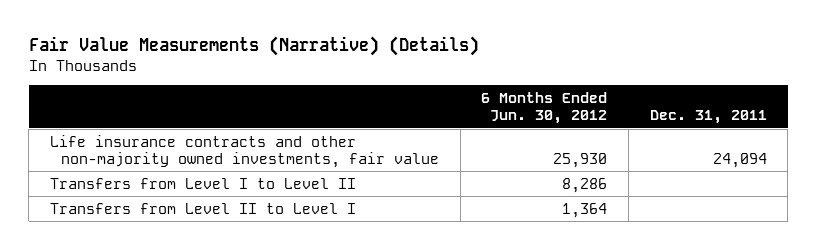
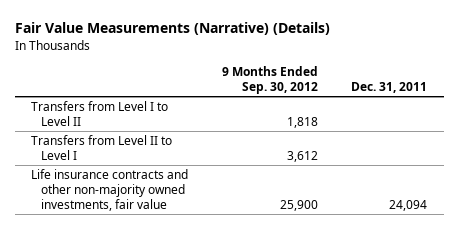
- | 6 Months Ended Jun. 30, 2012 | Dec. 31, 2011
+ | 9 Months Ended Sep. 30, 2012 | Dec. 31, 2011
moved down: Life insurance contracts and other non-majority owned investments, fair value | 25,900 | 24,094

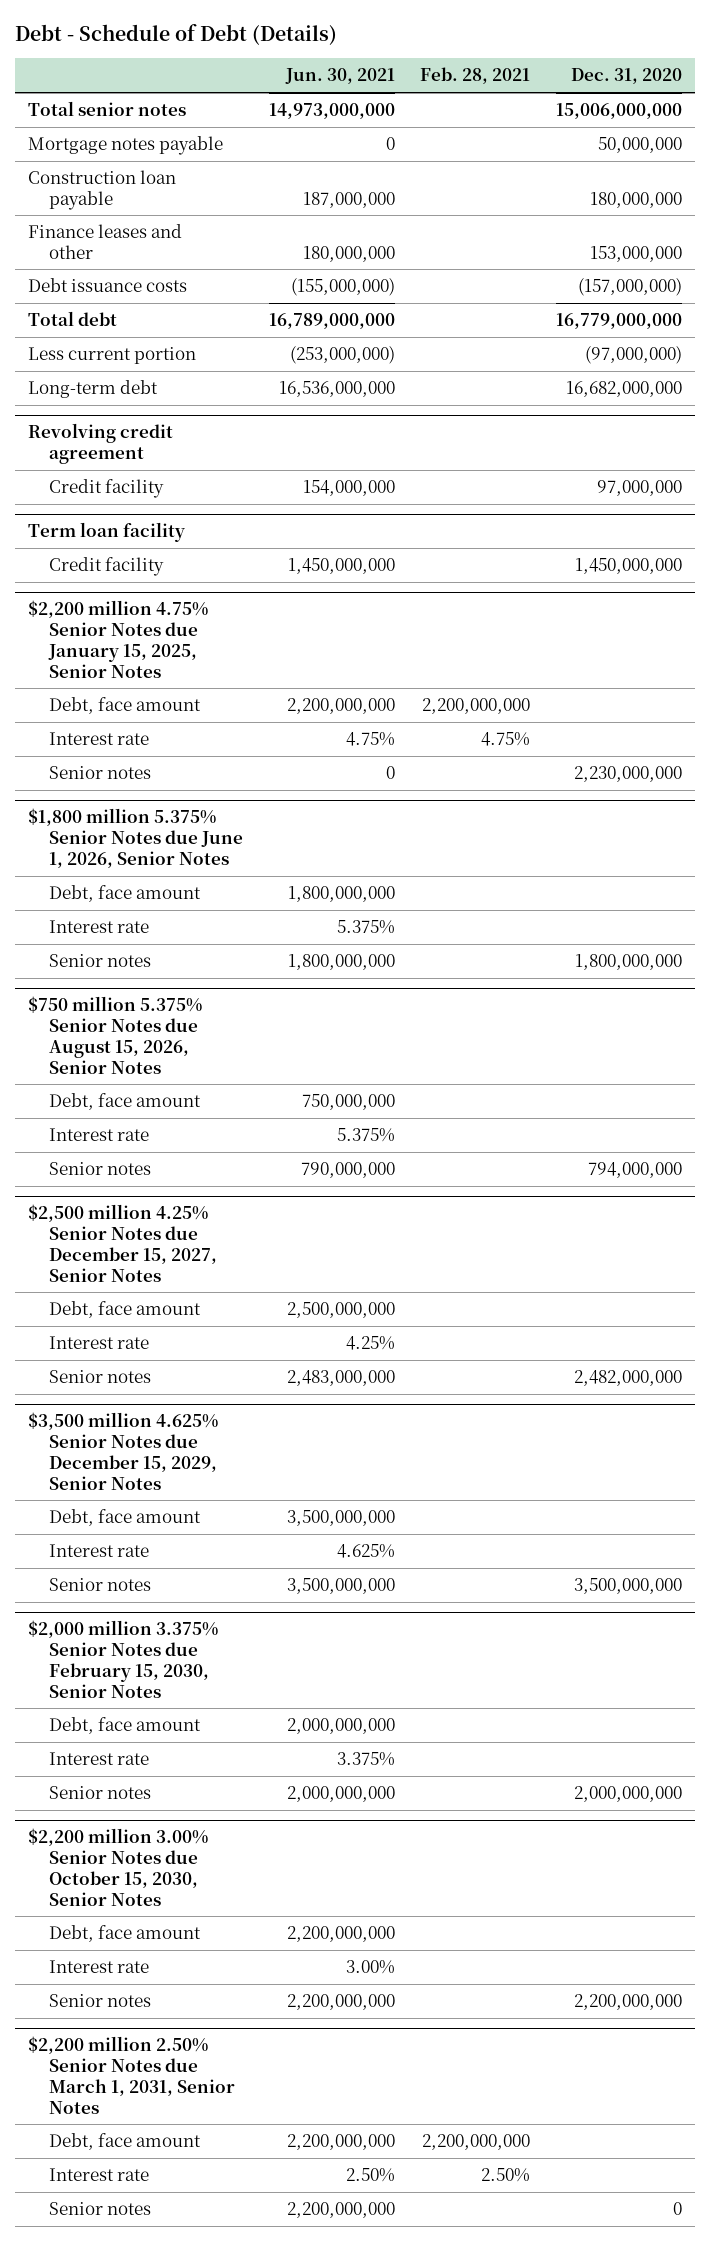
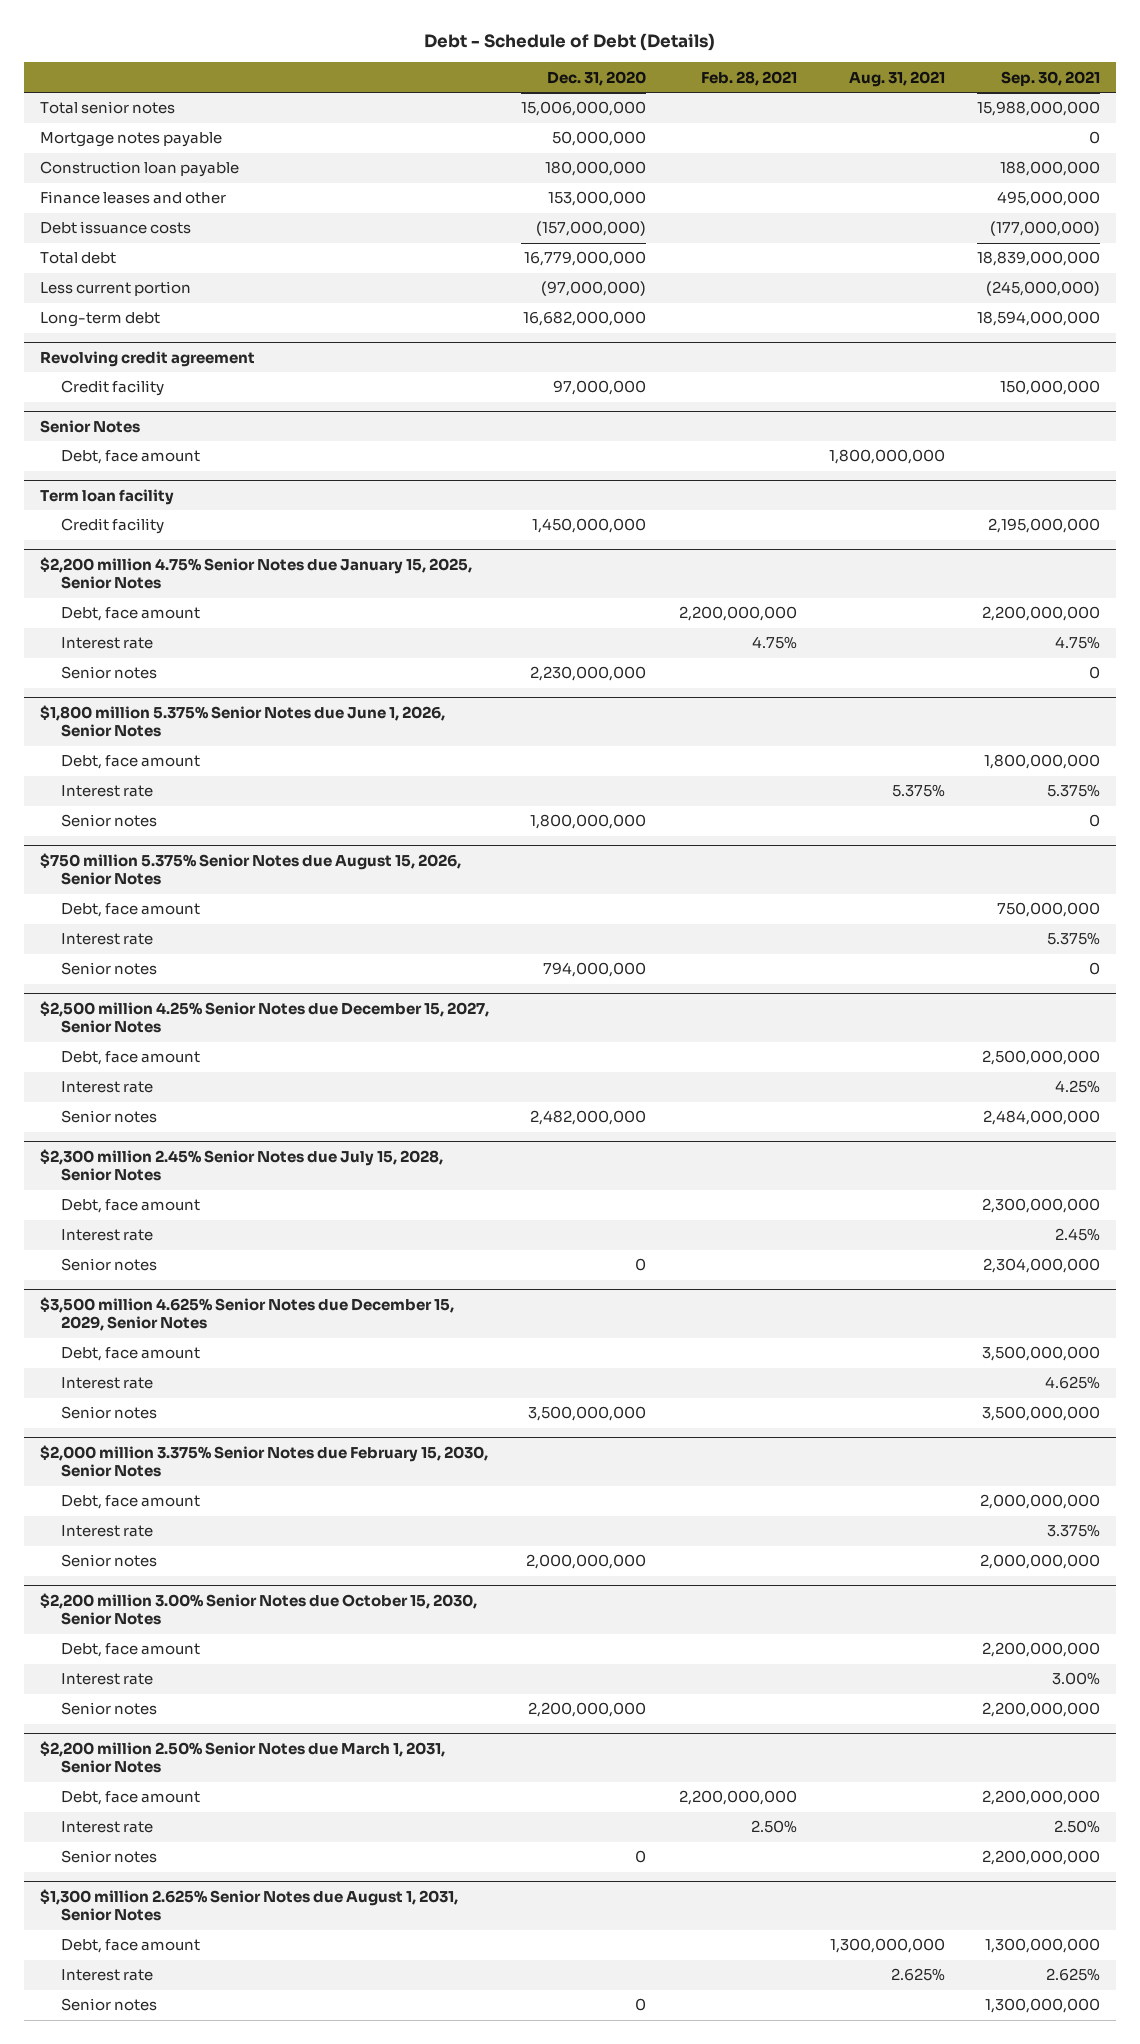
- | Jun. 30, 2021 | Feb. 28, 2021 | Dec. 31, 2020
+ | Dec. 31, 2020 | Feb. 28, 2021 | Aug. 31, 2021 | Sep. 30, 2021
+ Senior Notes
+ Debt, face amount | | | 1,800,000,000 |
+ $2,300 million 2.45% Senior Notes due July 15, 2028, Senior Notes
+ Debt, face amount | | | | 2,300,000,000
+ Interest rate | | | | 2.45%
+ Senior notes | 0 | | | 2,304,000,000
+ $1,300 million 2.625% Senior Notes due August 1, 2031, Senior Notes
+ Debt, face amount | | | 1,300,000,000 | 1,300,000,000
+ Interest rate | | | 2.625% | 2.625%
+ Senior notes | 0 | | | 1,300,000,000

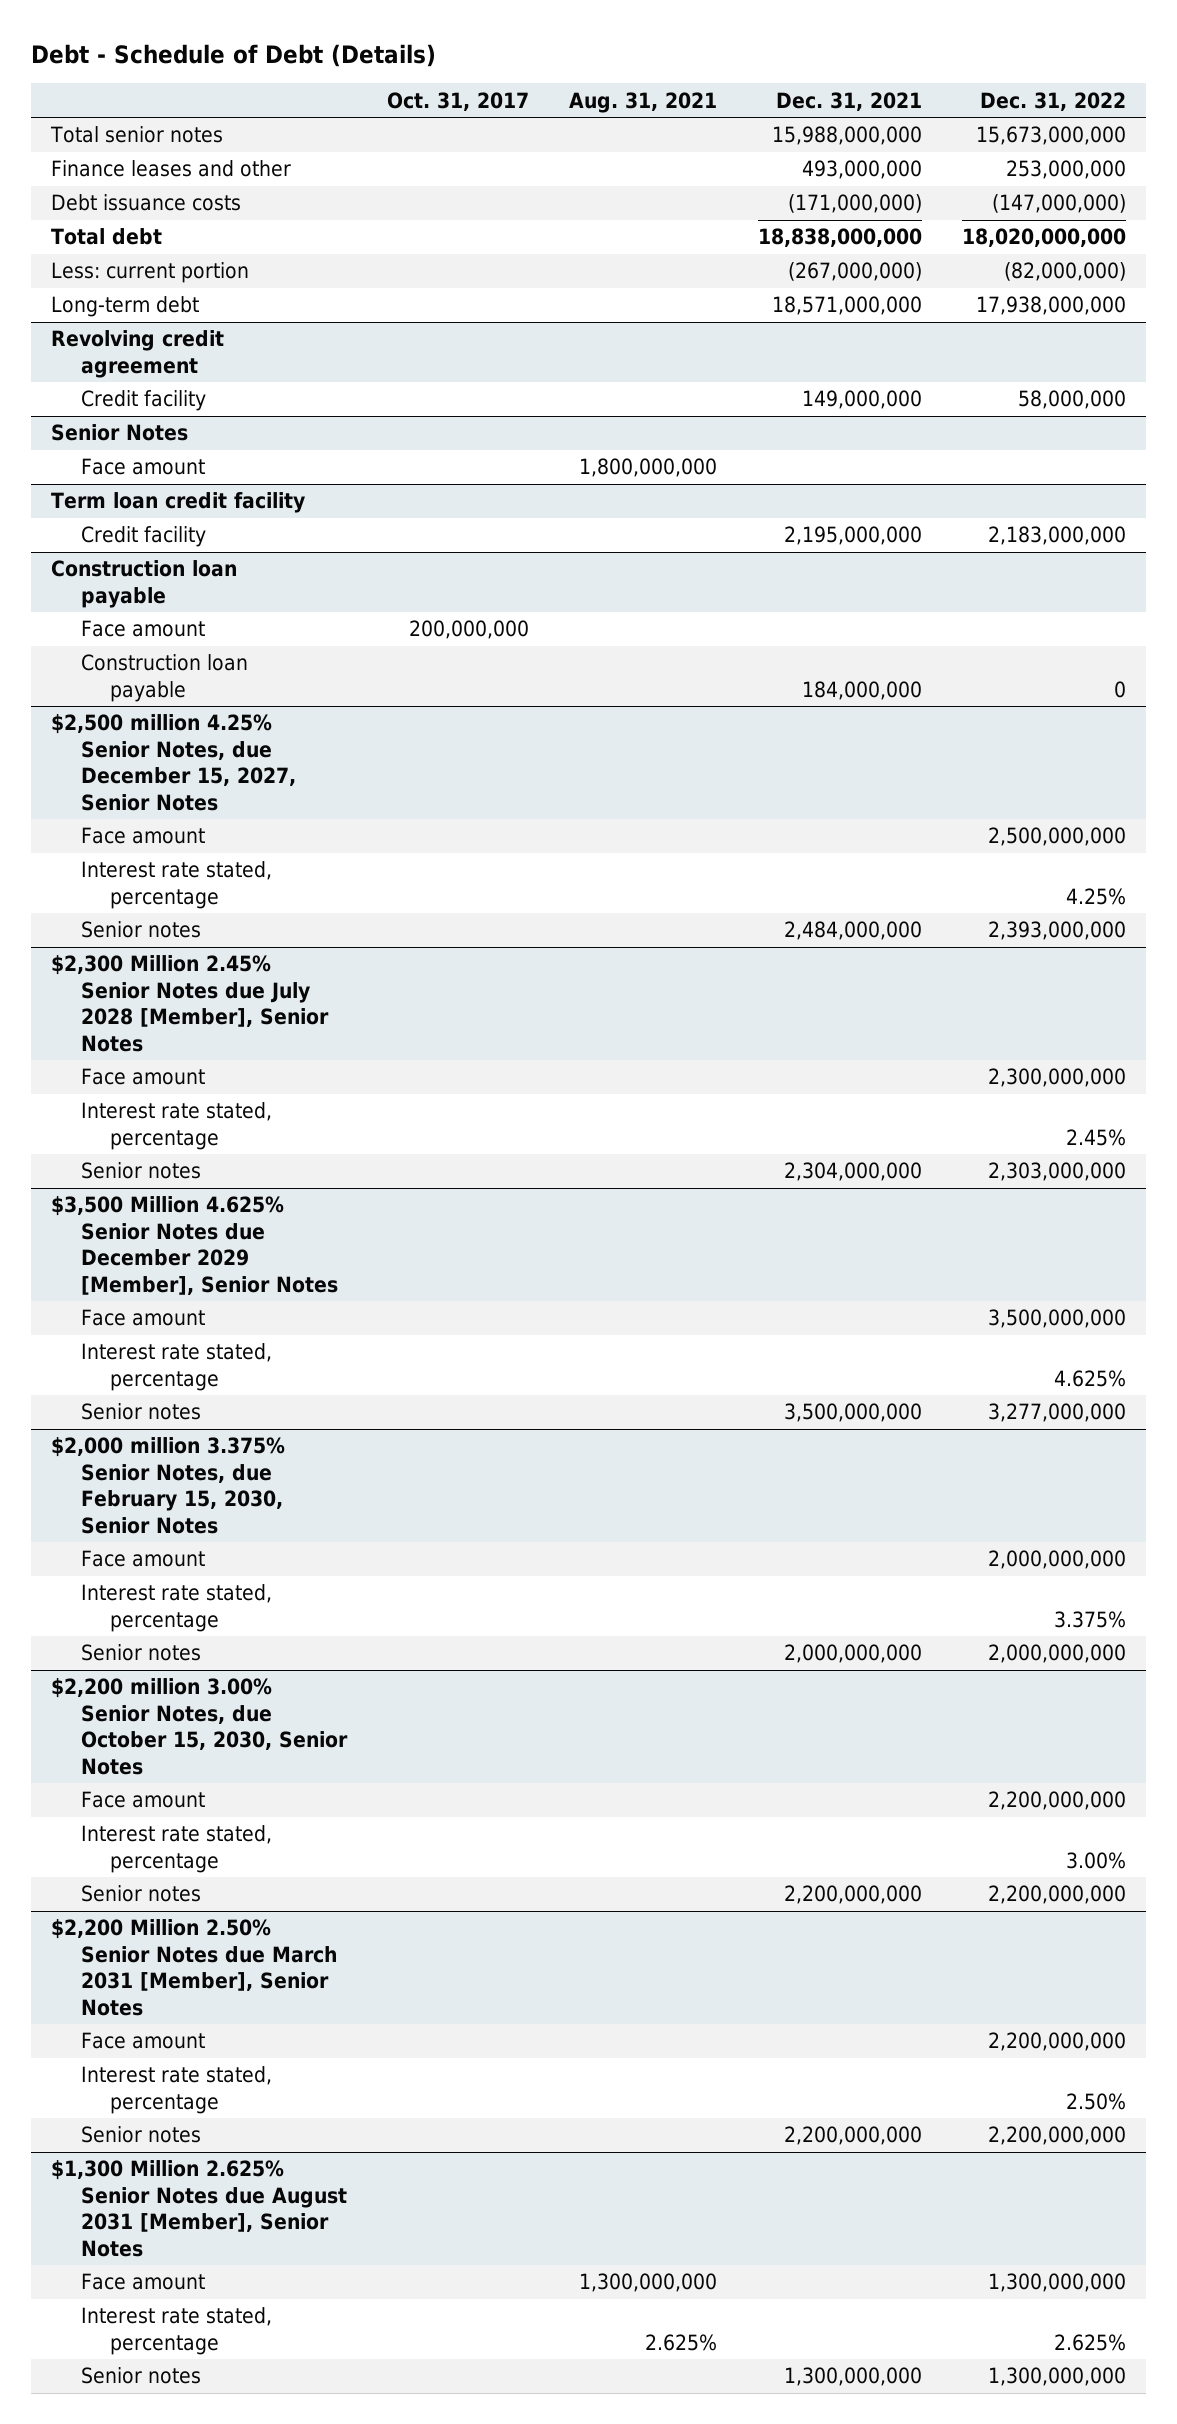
- | Dec. 31, 2020 | Feb. 28, 2021 | Aug. 31, 2021 | Sep. 30, 2021
+ | Oct. 31, 2017 | Aug. 31, 2021 | Dec. 31, 2021 | Dec. 31, 2022
- Mortgage notes payable | 50,000,000 | | | 0
- Construction loan payable | 180,000,000 | | | 188,000,000
- Less current portion | (97,000,000) | | | (245,000,000)
+ Less: current portion | | | (267,000,000) | (82,000,000)
@ Senior Notes
- Debt, face amount | | | 1,800,000,000 |
- Term loan facility
@ Senior Notes
+ Face amount | | 1,800,000,000 | |
+ Term loan credit facility
- $2,200 million 4.75% Senior Notes due January 15, 2025, Senior Notes
- Debt, face amount | | 2,200,000,000 | | 2,200,000,000
- Interest rate | | 4.75% | | 4.75%
- Senior notes | 2,230,000,000 | | | 0
- $1,800 million 5.375% Senior Notes due June 1, 2026, Senior Notes
- Debt, face amount | | | | 1,800,000,000
- Interest rate | | | 5.375% | 5.375%
- Senior notes | 1,800,000,000 | | | 0
- $750 million 5.375% Senior Notes due August 15, 2026, Senior Notes
- Debt, face amount | | | | 750,000,000
- Interest rate | | | | 5.375%
- Senior notes | 794,000,000 | | | 0
- $2,500 million 4.25% Senior Notes due December 15, 2027, Senior Notes
- Debt, face amount | | | | 2,500,000,000
- Interest rate | | | | 4.25%
+ Construction loan payable
+ Face amount | 200,000,000 | | |
+ Construction loan payable | | | 184,000,000 | 0
+ $2,500 million 4.25% Senior Notes, due December 15, 2027, Senior Notes
+ Face amount | | | | 2,500,000,000
+ Interest rate stated, percentage | | | | 4.25%
- $2,300 million 2.45% Senior Notes due July 15, 2028, Senior Notes
- Debt, face amount | | | | 2,300,000,000
- Interest rate | | | | 2.45%
+ $2,300 Million 2.45% Senior Notes due July 2028 [Member], Senior Notes
+ Face amount | | | | 2,300,000,000
+ Interest rate stated, percentage | | | | 2.45%
- $3,500 million 4.625% Senior Notes due December 15, 2029, Senior Notes
- Debt, face amount | | | | 3,500,000,000
- Interest rate | | | | 4.625%
+ $3,500 Million 4.625% Senior Notes due December 2029 [Member], Senior Notes
+ Face amount | | | | 3,500,000,000
+ Interest rate stated, percentage | | | | 4.625%
- $2,000 million 3.375% Senior Notes due February 15, 2030, Senior Notes
- Debt, face amount | | | | 2,000,000,000
- Interest rate | | | | 3.375%
+ $2,000 million 3.375% Senior Notes, due February 15, 2030, Senior Notes
+ Face amount | | | | 2,000,000,000
+ Interest rate stated, percentage | | | | 3.375%
- $2,200 million 3.00% Senior Notes due October 15, 2030, Senior Notes
- Debt, face amount | | | | 2,200,000,000
- Interest rate | | | | 3.00%
+ $2,200 million 3.00% Senior Notes, due October 15, 2030, Senior Notes
+ Face amount | | | | 2,200,000,000
+ Interest rate stated, percentage | | | | 3.00%
- $2,200 million 2.50% Senior Notes due March 1, 2031, Senior Notes
- Debt, face amount | | 2,200,000,000 | | 2,200,000,000
- Interest rate | | 2.50% | | 2.50%
+ $2,200 Million 2.50% Senior Notes due March 2031 [Member], Senior Notes
+ Face amount | | | | 2,200,000,000
+ Interest rate stated, percentage | | | | 2.50%
- $1,300 million 2.625% Senior Notes due August 1, 2031, Senior Notes
- Debt, face amount | | | 1,300,000,000 | 1,300,000,000
- Interest rate | | | 2.625% | 2.625%
+ $1,300 Million 2.625% Senior Notes due August 2031 [Member], Senior Notes
+ Face amount | | 1,300,000,000 | | 1,300,000,000
+ Interest rate stated, percentage | | 2.625% | | 2.625%

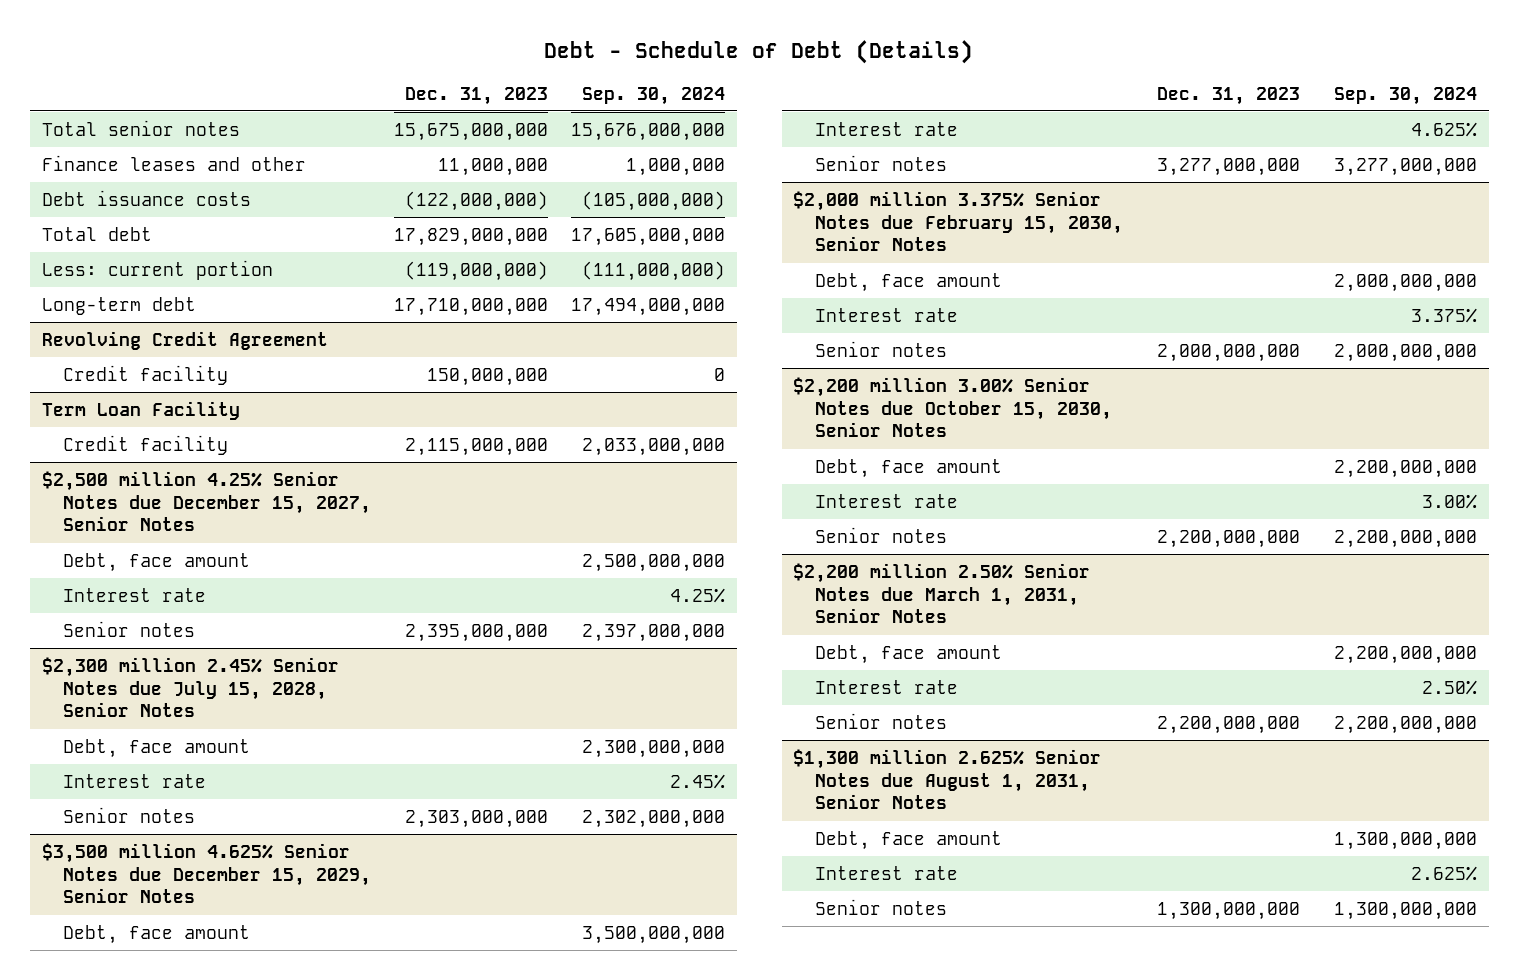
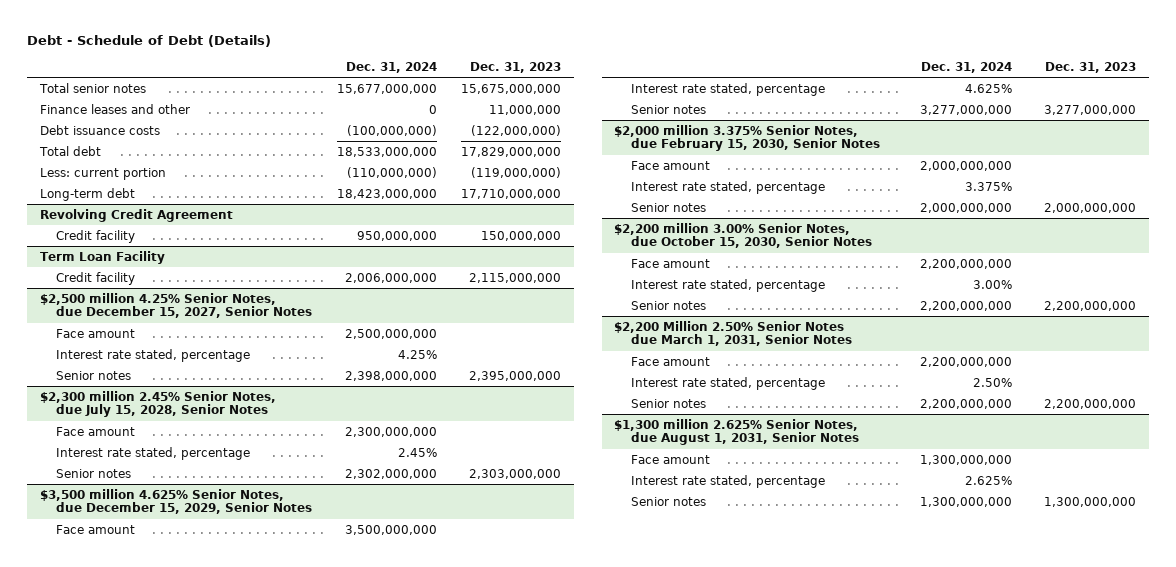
- | Dec. 31, 2023 | Sep. 30, 2024
+ | Dec. 31, 2024 | Dec. 31, 2023
- $2,500 million 4.25% Senior Notes due December 15, 2027, Senior Notes
- Debt, face amount | | 2,500,000,000
- Interest rate | | 4.25%
+ $2,500 million 4.25% Senior Notes, due December 15, 2027, Senior Notes
+ Face amount | 2,500,000,000 |
+ Interest rate stated, percentage | 4.25% |
- $2,300 million 2.45% Senior Notes due July 15, 2028, Senior Notes
- Debt, face amount | | 2,300,000,000
- Interest rate | | 2.45%
+ $2,300 million 2.45% Senior Notes, due July 15, 2028, Senior Notes
+ Face amount | 2,300,000,000 |
+ Interest rate stated, percentage | 2.45% |
- $3,500 million 4.625% Senior Notes due December 15, 2029, Senior Notes
- Debt, face amount | | 3,500,000,000
- Interest rate | | 4.625%
+ $3,500 million 4.625% Senior Notes, due December 15, 2029, Senior Notes
+ Face amount | 3,500,000,000 |
+ Interest rate stated, percentage | 4.625% |
- $2,000 million 3.375% Senior Notes due February 15, 2030, Senior Notes
- Debt, face amount | | 2,000,000,000
- Interest rate | | 3.375%
+ $2,000 million 3.375% Senior Notes, due February 15, 2030, Senior Notes
+ Face amount | 2,000,000,000 |
+ Interest rate stated, percentage | 3.375% |
- $2,200 million 3.00% Senior Notes due October 15, 2030, Senior Notes
- Debt, face amount | | 2,200,000,000
- Interest rate | | 3.00%
+ $2,200 million 3.00% Senior Notes, due October 15, 2030, Senior Notes
+ Face amount | 2,200,000,000 |
+ Interest rate stated, percentage | 3.00% |
- $2,200 million 2.50% Senior Notes due March 1, 2031, Senior Notes
- Debt, face amount | | 2,200,000,000
- Interest rate | | 2.50%
+ $2,200 Million 2.50% Senior Notes due March 1, 2031, Senior Notes
+ Face amount | 2,200,000,000 |
+ Interest rate stated, percentage | 2.50% |
- $1,300 million 2.625% Senior Notes due August 1, 2031, Senior Notes
- Debt, face amount | | 1,300,000,000
- Interest rate | | 2.625%
+ $1,300 million 2.625% Senior Notes, due August 1, 2031, Senior Notes
+ Face amount | 1,300,000,000 |
+ Interest rate stated, percentage | 2.625% |

